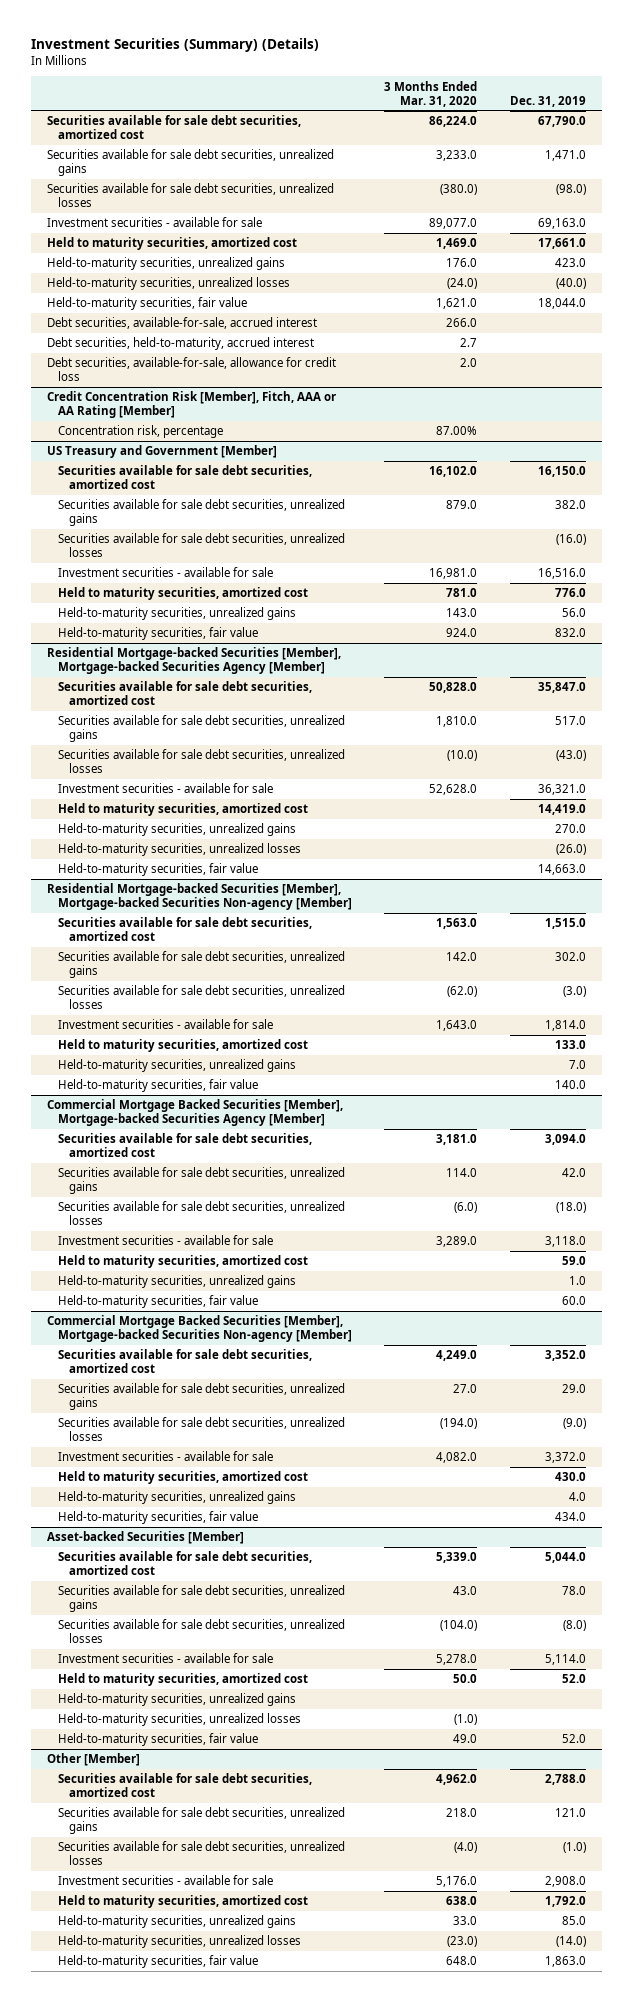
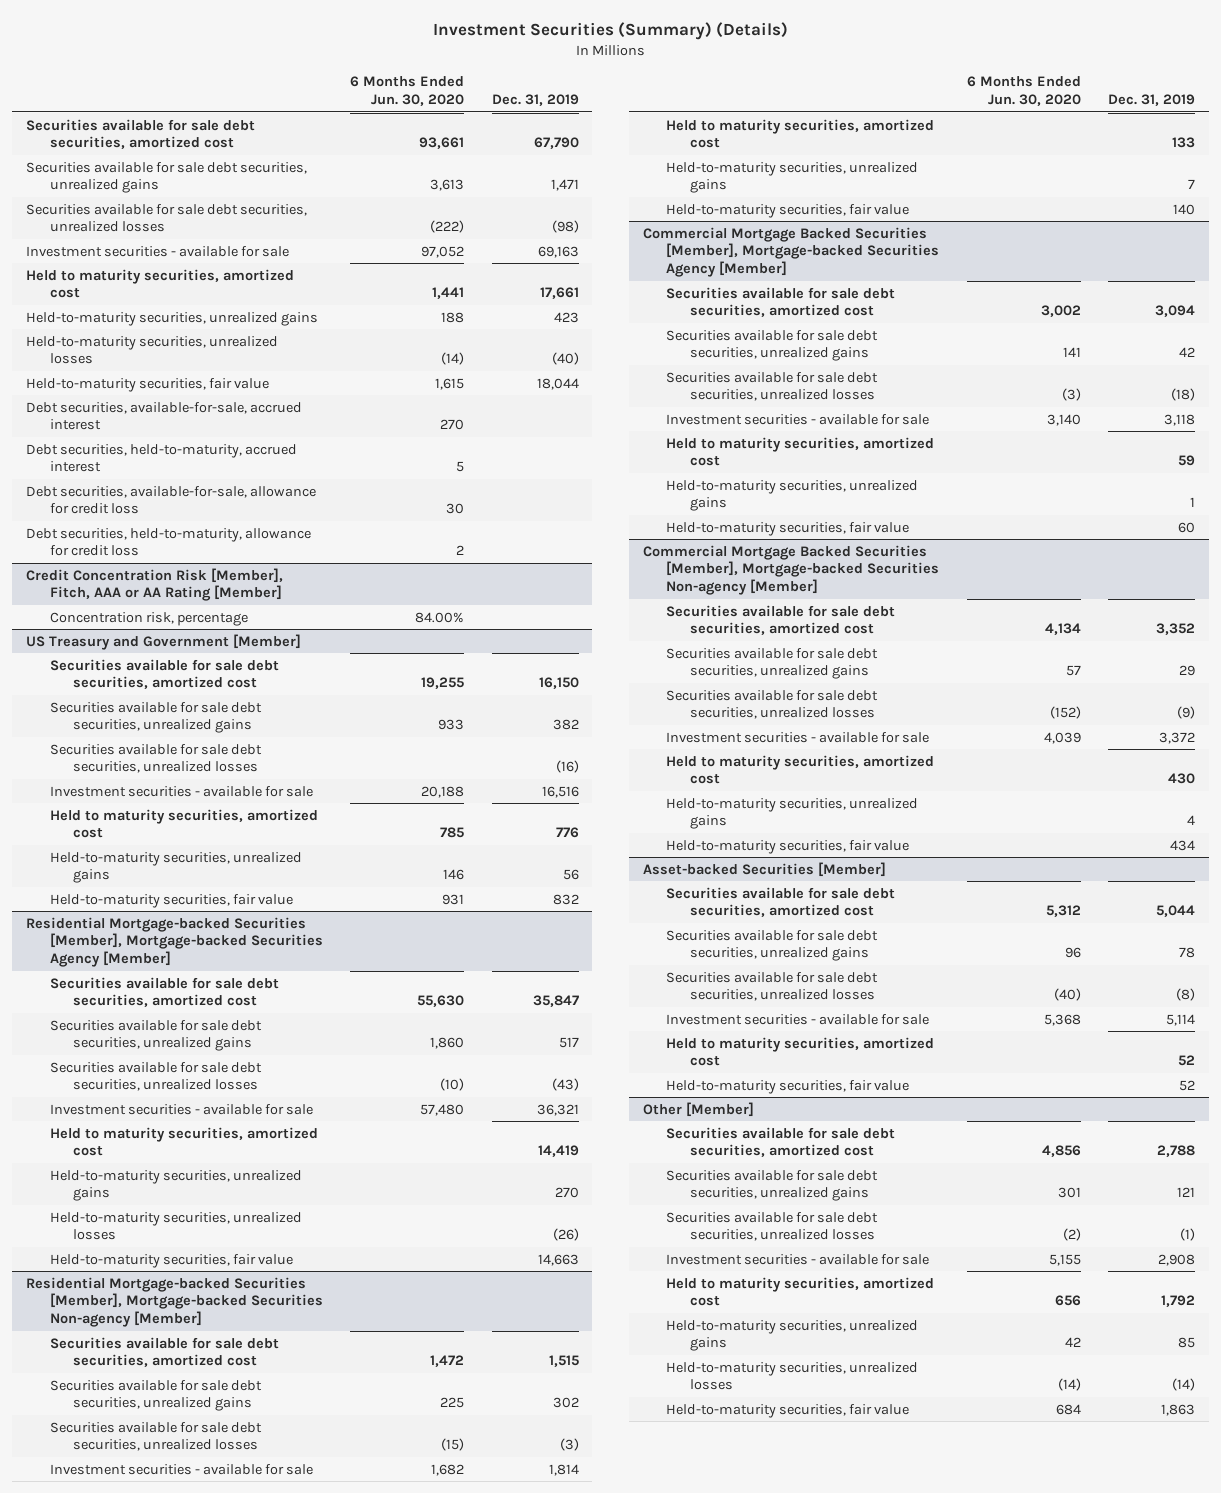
- | 3 Months Ended Mar. 31, 2020 | Dec. 31, 2019
+ | 6 Months Ended Jun. 30, 2020 | Dec. 31, 2019
- Securities available for sale debt securities, amortized cost | 86,224.0 | 67,790.0
- Securities available for sale debt securities, unrealized gains | 3,233.0 | 1,471.0
- Securities available for sale debt securities, unrealized losses | (380.0) | (98.0)
- Investment securities - available for sale | 89,077.0 | 69,163.0
- Held to maturity securities, amortized cost | 1,469.0 | 17,661.0
- Held-to-maturity securities, unrealized gains | 176.0 | 423.0
- Held-to-maturity securities, unrealized losses | (24.0) | (40.0)
- Held-to-maturity securities, fair value | 1,621.0 | 18,044.0
+ Securities available for sale debt securities, amortized cost | 93,661 | 67,790
+ Securities available for sale debt securities, unrealized gains | 3,613 | 1,471
+ Securities available for sale debt securities, unrealized losses | (222) | (98)
+ Investment securities - available for sale | 97,052 | 69,163
+ Held to maturity securities, amortized cost | 1,441 | 17,661
+ Held-to-maturity securities, unrealized gains | 188 | 423
+ Held-to-maturity securities, unrealized losses | (14) | (40)
+ Held-to-maturity securities, fair value | 1,615 | 18,044
+ Debt securities, held-to-maturity, allowance for credit loss | 2 |
@ US Treasury and Government [Member]
- Securities available for sale debt securities, amortized cost | 16,102.0 | 16,150.0
- Securities available for sale debt securities, unrealized gains | 879.0 | 382.0
- Securities available for sale debt securities, unrealized losses | | (16.0)
- Investment securities - available for sale | 16,981.0 | 16,516.0
- Held to maturity securities, amortized cost | 781.0 | 776.0
- Held-to-maturity securities, unrealized gains | 143.0 | 56.0
- Held-to-maturity securities, fair value | 924.0 | 832.0
+ Securities available for sale debt securities, amortized cost | 19,255 | 16,150
+ Securities available for sale debt securities, unrealized gains | 933 | 382
+ Securities available for sale debt securities, unrealized losses | | (16)
+ Investment securities - available for sale | 20,188 | 16,516
+ Held to maturity securities, amortized cost | 785 | 776
+ Held-to-maturity securities, unrealized gains | 146 | 56
+ Held-to-maturity securities, fair value | 931 | 832
@ Residential Mortgage-backed Securities [Member], Mortgage-backed Securities Agency [Member]
- Securities available for sale debt securities, amortized cost | 50,828.0 | 35,847.0
- Securities available for sale debt securities, unrealized gains | 1,810.0 | 517.0
- Securities available for sale debt securities, unrealized losses | (10.0) | (43.0)
- Investment securities - available for sale | 52,628.0 | 36,321.0
- Held to maturity securities, amortized cost | | 14,419.0
- Held-to-maturity securities, unrealized gains | | 270.0
- Held-to-maturity securities, unrealized losses | | (26.0)
- Held-to-maturity securities, fair value | | 14,663.0
+ Securities available for sale debt securities, amortized cost | 55,630 | 35,847
+ Securities available for sale debt securities, unrealized gains | 1,860 | 517
+ Securities available for sale debt securities, unrealized losses | (10) | (43)
+ Investment securities - available for sale | 57,480 | 36,321
+ Held to maturity securities, amortized cost | | 14,419
+ Held-to-maturity securities, unrealized gains | | 270
+ Held-to-maturity securities, unrealized losses | | (26)
+ Held-to-maturity securities, fair value | | 14,663
@ Residential Mortgage-backed Securities [Member], Mortgage-backed Securities Non-agency [Member]
- Securities available for sale debt securities, amortized cost | 1,563.0 | 1,515.0
- Securities available for sale debt securities, unrealized gains | 142.0 | 302.0
- Securities available for sale debt securities, unrealized losses | (62.0) | (3.0)
- Investment securities - available for sale | 1,643.0 | 1,814.0
- Held to maturity securities, amortized cost | | 133.0
- Held-to-maturity securities, unrealized gains | | 7.0
- Held-to-maturity securities, fair value | | 140.0
+ Securities available for sale debt securities, amortized cost | 1,472 | 1,515
+ Securities available for sale debt securities, unrealized gains | 225 | 302
+ Securities available for sale debt securities, unrealized losses | (15) | (3)
+ Investment securities - available for sale | 1,682 | 1,814
+ Held to maturity securities, amortized cost | | 133
+ Held-to-maturity securities, unrealized gains | | 7
+ Held-to-maturity securities, fair value | | 140
@ Commercial Mortgage Backed Securities [Member], Mortgage-backed Securities Agency [Member]
- Securities available for sale debt securities, amortized cost | 3,181.0 | 3,094.0
- Securities available for sale debt securities, unrealized gains | 114.0 | 42.0
- Securities available for sale debt securities, unrealized losses | (6.0) | (18.0)
- Investment securities - available for sale | 3,289.0 | 3,118.0
- Held to maturity securities, amortized cost | | 59.0
- Held-to-maturity securities, unrealized gains | | 1.0
- Held-to-maturity securities, fair value | | 60.0
+ Securities available for sale debt securities, amortized cost | 3,002 | 3,094
+ Securities available for sale debt securities, unrealized gains | 141 | 42
+ Securities available for sale debt securities, unrealized losses | (3) | (18)
+ Investment securities - available for sale | 3,140 | 3,118
+ Held to maturity securities, amortized cost | | 59
+ Held-to-maturity securities, unrealized gains | | 1
+ Held-to-maturity securities, fair value | | 60
@ Commercial Mortgage Backed Securities [Member], Mortgage-backed Securities Non-agency [Member]
- Securities available for sale debt securities, amortized cost | 4,249.0 | 3,352.0
- Securities available for sale debt securities, unrealized gains | 27.0 | 29.0
- Securities available for sale debt securities, unrealized losses | (194.0) | (9.0)
- Investment securities - available for sale | 4,082.0 | 3,372.0
- Held to maturity securities, amortized cost | | 430.0
- Held-to-maturity securities, unrealized gains | | 4.0
- Held-to-maturity securities, fair value | | 434.0
+ Securities available for sale debt securities, amortized cost | 4,134 | 3,352
+ Securities available for sale debt securities, unrealized gains | 57 | 29
+ Securities available for sale debt securities, unrealized losses | (152) | (9)
+ Investment securities - available for sale | 4,039 | 3,372
+ Held to maturity securities, amortized cost | | 430
+ Held-to-maturity securities, unrealized gains | | 4
+ Held-to-maturity securities, fair value | | 434
@ Asset-backed Securities [Member]
- Securities available for sale debt securities, amortized cost | 5,339.0 | 5,044.0
- Securities available for sale debt securities, unrealized gains | 43.0 | 78.0
- Securities available for sale debt securities, unrealized losses | (104.0) | (8.0)
- Investment securities - available for sale | 5,278.0 | 5,114.0
- Held to maturity securities, amortized cost | 50.0 | 52.0
- Held-to-maturity securities, unrealized gains
- Held-to-maturity securities, unrealized losses | (1.0) |
- Held-to-maturity securities, fair value | 49.0 | 52.0
+ Securities available for sale debt securities, amortized cost | 5,312 | 5,044
+ Securities available for sale debt securities, unrealized gains | 96 | 78
+ Securities available for sale debt securities, unrealized losses | (40) | (8)
+ Investment securities - available for sale | 5,368 | 5,114
+ Held to maturity securities, amortized cost | | 52
+ Held-to-maturity securities, fair value | | 52
@ Other [Member]
- Securities available for sale debt securities, amortized cost | 4,962.0 | 2,788.0
- Securities available for sale debt securities, unrealized gains | 218.0 | 121.0
- Securities available for sale debt securities, unrealized losses | (4.0) | (1.0)
- Investment securities - available for sale | 5,176.0 | 2,908.0
- Held to maturity securities, amortized cost | 638.0 | 1,792.0
- Held-to-maturity securities, unrealized gains | 33.0 | 85.0
- Held-to-maturity securities, unrealized losses | (23.0) | (14.0)
- Held-to-maturity securities, fair value | 648.0 | 1,863.0
+ Securities available for sale debt securities, amortized cost | 4,856 | 2,788
+ Securities available for sale debt securities, unrealized gains | 301 | 121
+ Securities available for sale debt securities, unrealized losses | (2) | (1)
+ Investment securities - available for sale | 5,155 | 2,908
+ Held to maturity securities, amortized cost | 656 | 1,792
+ Held-to-maturity securities, unrealized gains | 42 | 85
+ Held-to-maturity securities, unrealized losses | (14) | (14)
+ Held-to-maturity securities, fair value | 684 | 1,863

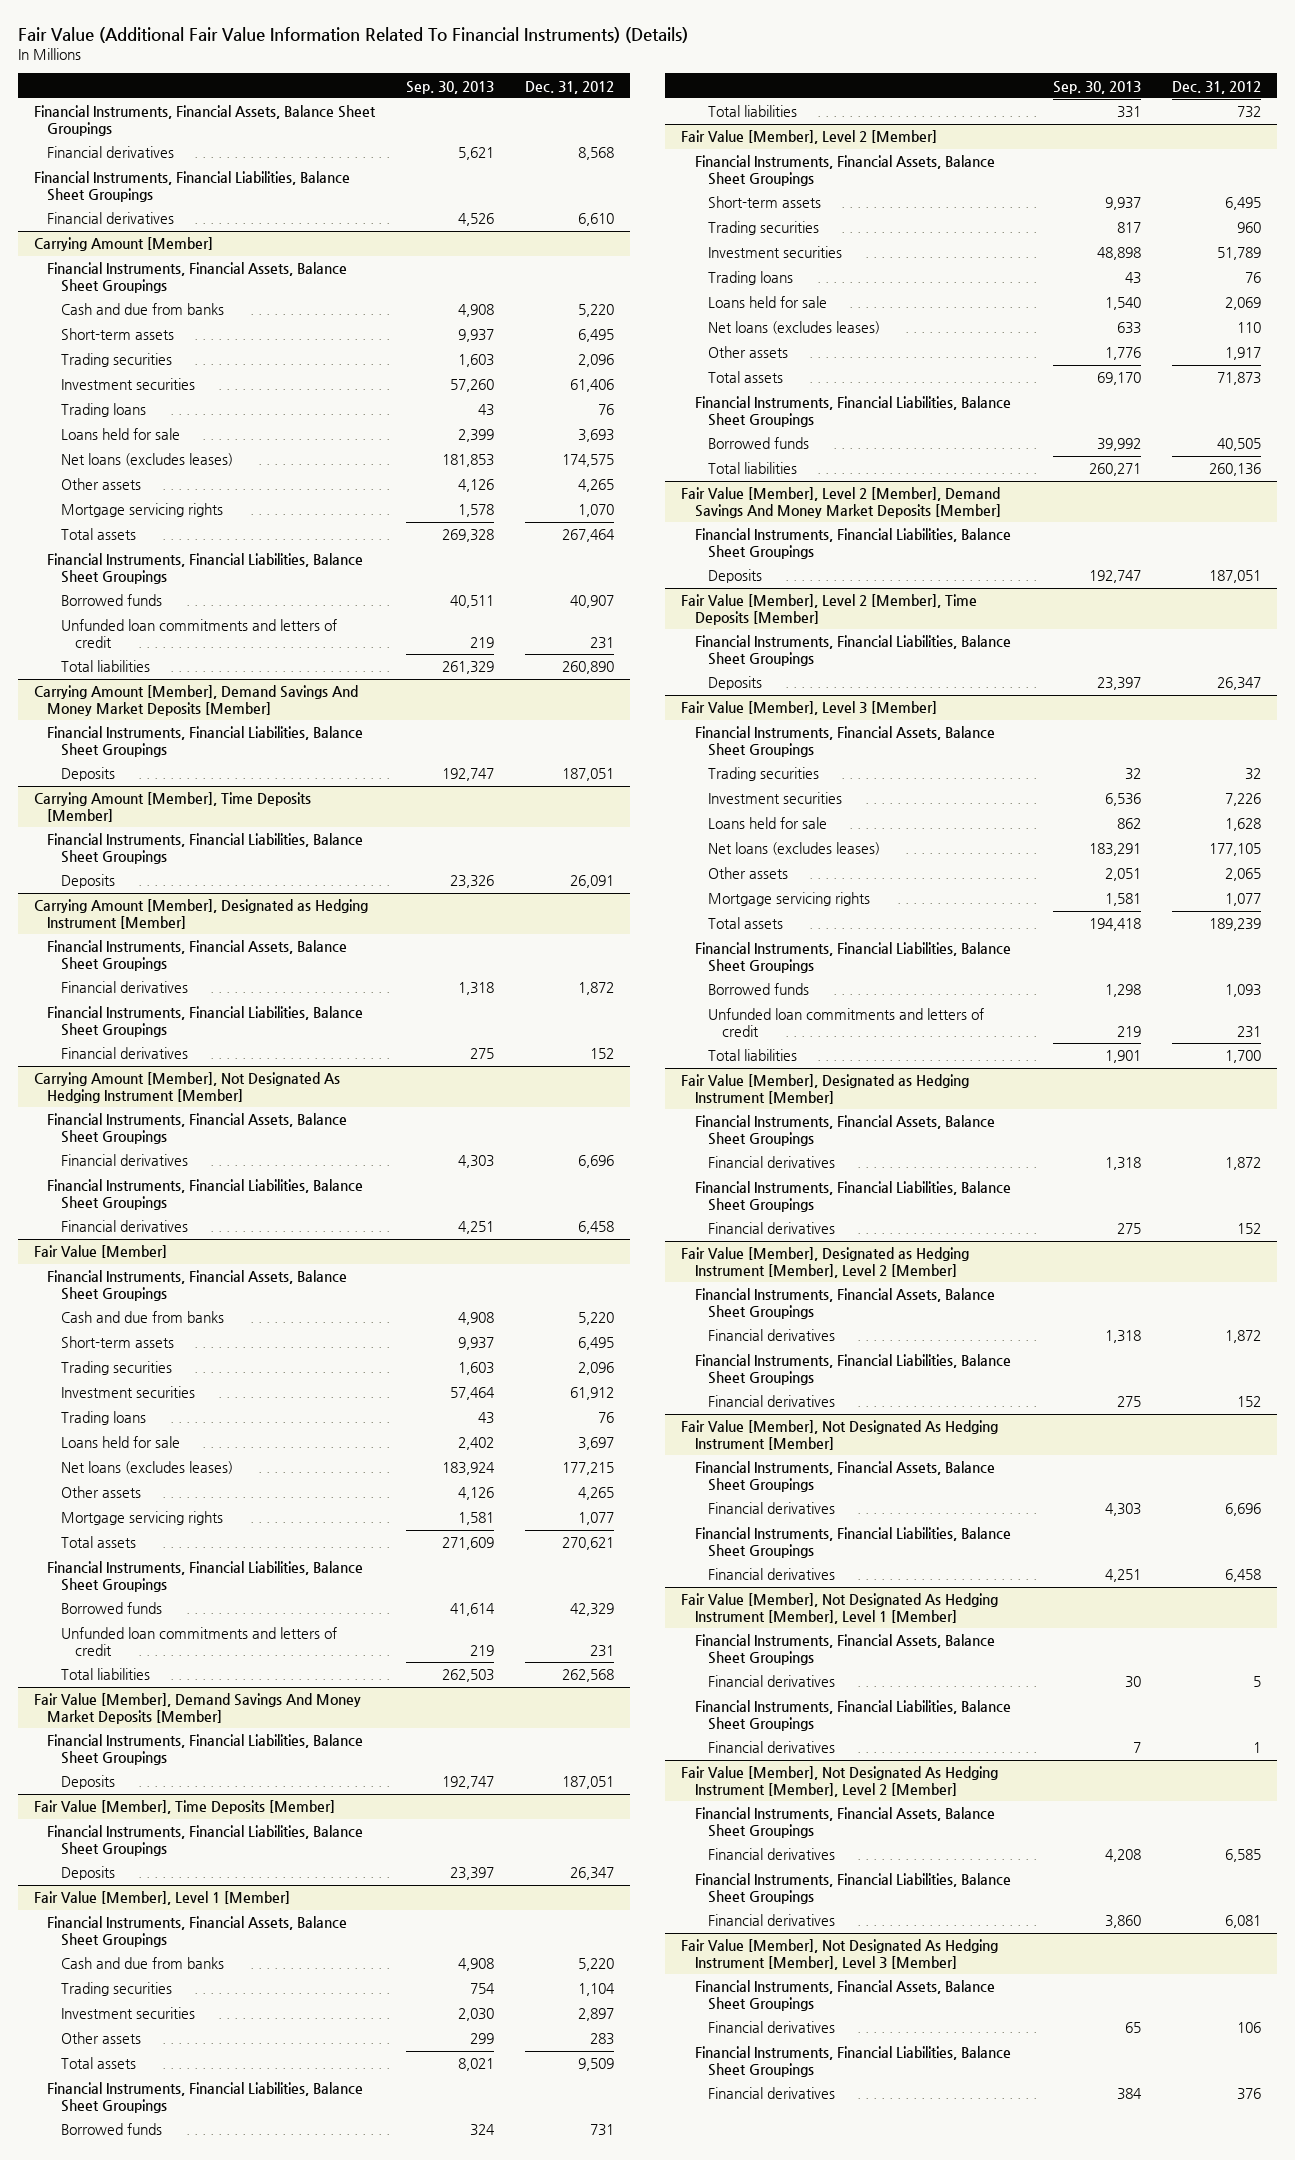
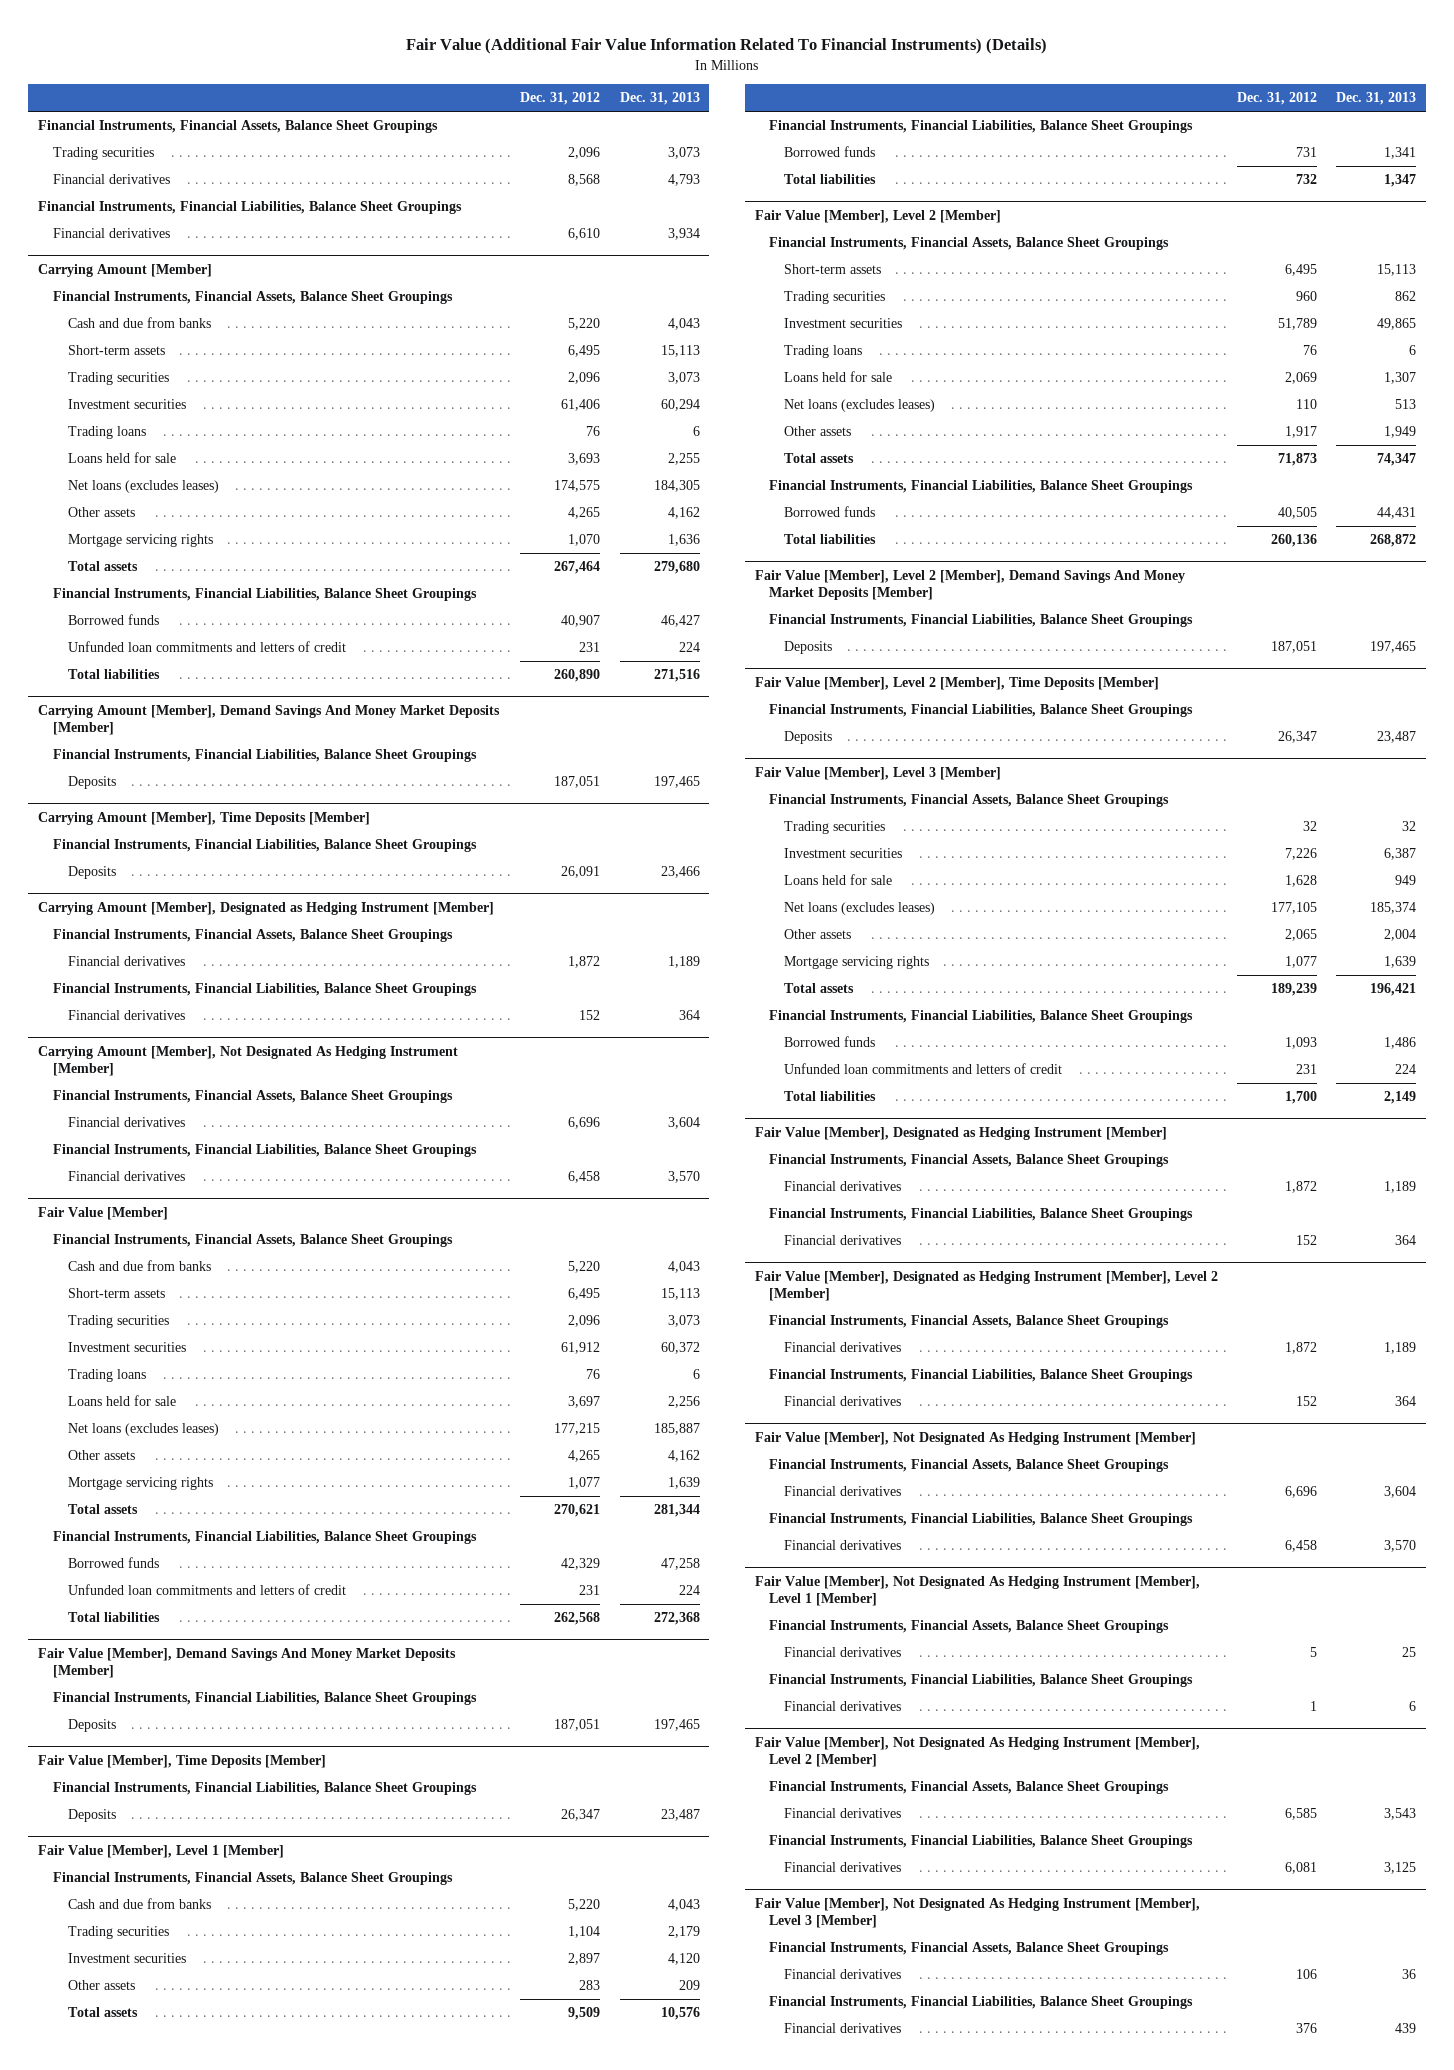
- | Sep. 30, 2013 | Dec. 31, 2012
+ | Dec. 31, 2012 | Dec. 31, 2013
+ Trading securities | 2,096 | 3,073

